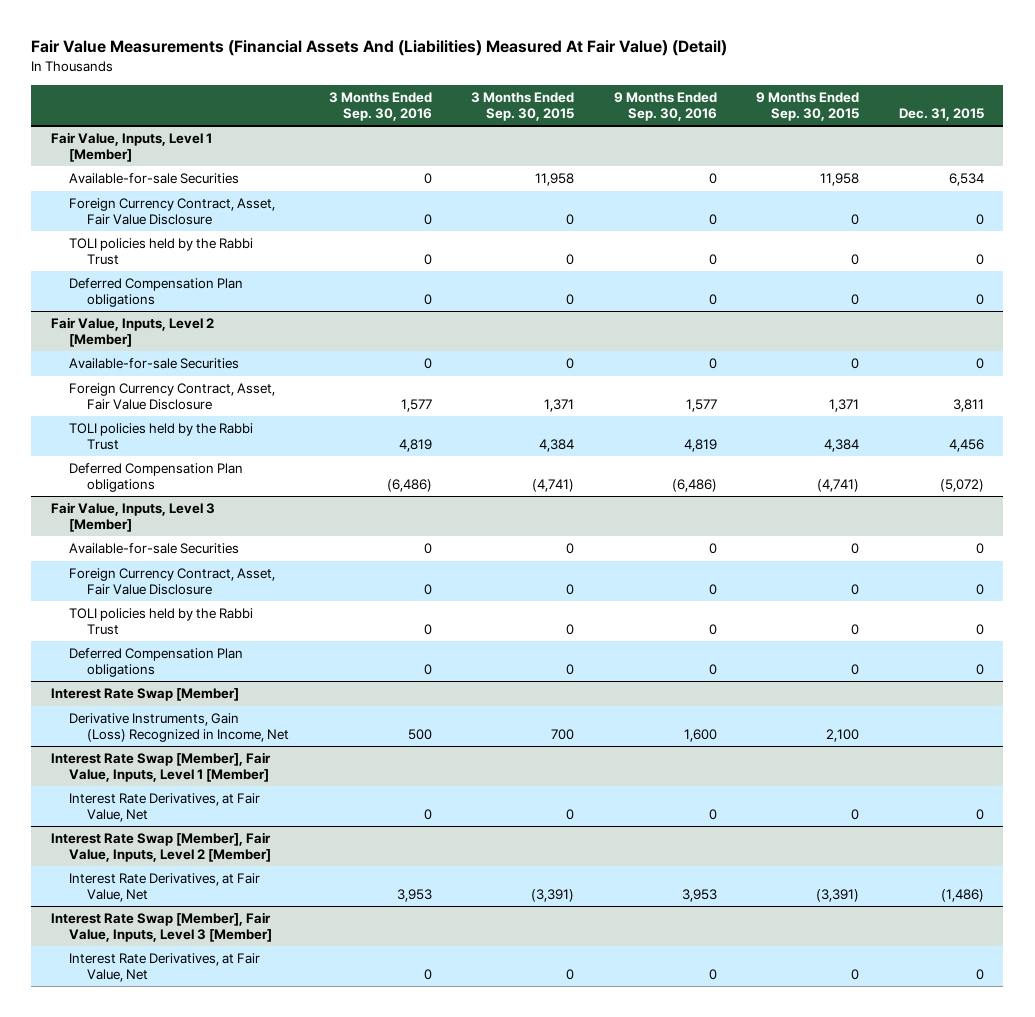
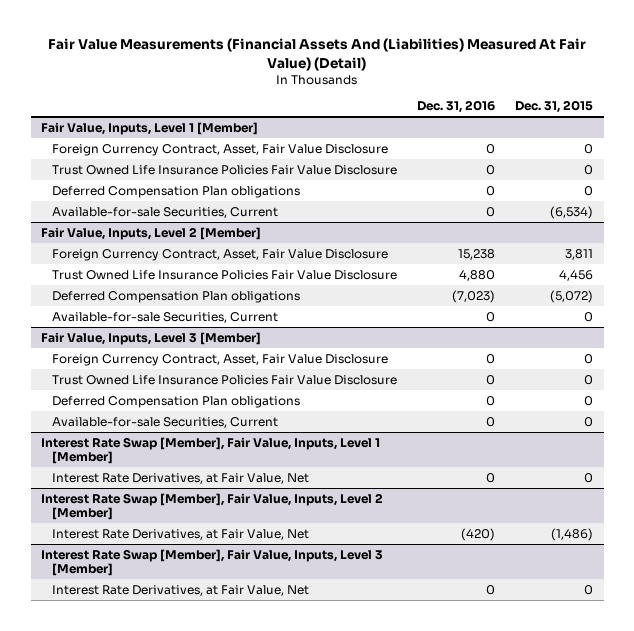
- | 3 Months Ended Sep. 30, 2016 | 3 Months Ended Sep. 30, 2015 | 9 Months Ended Sep. 30, 2016 | 9 Months Ended Sep. 30, 2015 | Dec. 31, 2015
+ | Dec. 31, 2016 | Dec. 31, 2015
@ Fair Value, Inputs, Level 1 [Member]
- Available-for-sale Securities | 0 | 11,958 | 0 | 11,958 | 6,534
- TOLI policies held by the Rabbi Trust | 0 | 0 | 0 | 0 | 0
+ Trust Owned Life Insurance Policies Fair Value Disclosure | 0 | 0
+ Available-for-sale Securities, Current | 0 | (6,534)
@ Fair Value, Inputs, Level 2 [Member]
- Available-for-sale Securities | 0 | 0 | 0 | 0 | 0
- TOLI policies held by the Rabbi Trust | 4,819 | 4,384 | 4,819 | 4,384 | 4,456
+ Trust Owned Life Insurance Policies Fair Value Disclosure | 4,880 | 4,456
+ Available-for-sale Securities, Current | 0 | 0
@ Fair Value, Inputs, Level 3 [Member]
- Available-for-sale Securities | 0 | 0 | 0 | 0 | 0
- TOLI policies held by the Rabbi Trust | 0 | 0 | 0 | 0 | 0
+ Trust Owned Life Insurance Policies Fair Value Disclosure | 0 | 0
- Interest Rate Swap [Member]
- Derivative Instruments, Gain (Loss) Recognized in Income, Net | 500 | 700 | 1,600 | 2,100 |
@ Fair Value, Inputs, Level 3 [Member]
+ Available-for-sale Securities, Current | 0 | 0

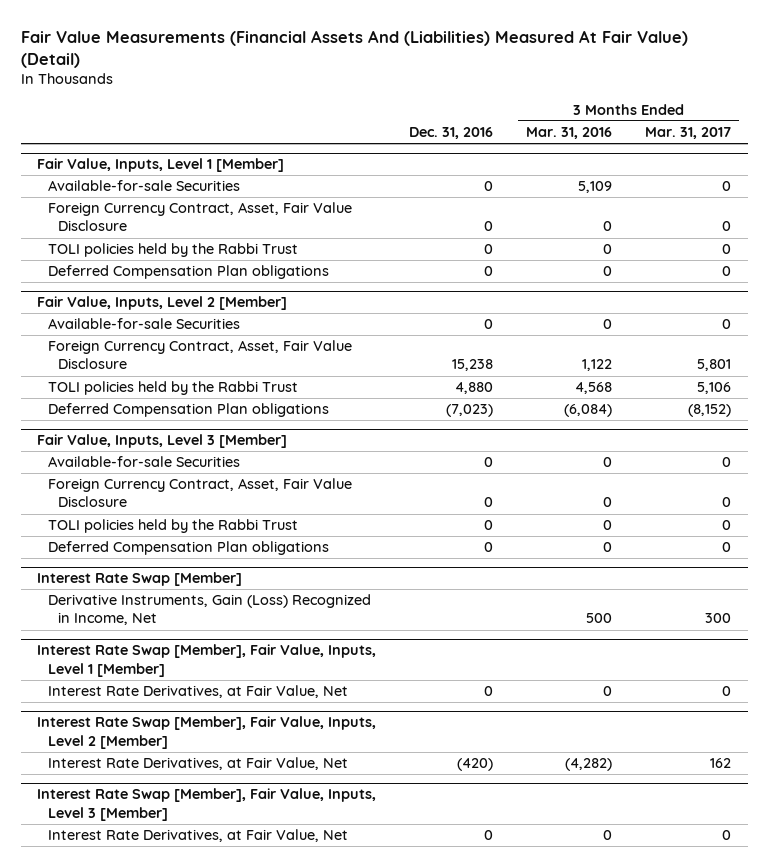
- | Dec. 31, 2016 | Dec. 31, 2015
+ | Dec. 31, 2016 | 3 Months Ended Mar. 31, 2016 | 3 Months Ended Mar. 31, 2017
@ Fair Value, Inputs, Level 1 [Member]
+ Available-for-sale Securities | 0 | 5,109 | 0
- Trust Owned Life Insurance Policies Fair Value Disclosure | 0 | 0
+ TOLI policies held by the Rabbi Trust | 0 | 0 | 0
- Available-for-sale Securities, Current | 0 | (6,534)
@ Fair Value, Inputs, Level 2 [Member]
+ Available-for-sale Securities | 0 | 0 | 0
- Trust Owned Life Insurance Policies Fair Value Disclosure | 4,880 | 4,456
+ TOLI policies held by the Rabbi Trust | 4,880 | 4,568 | 5,106
- Available-for-sale Securities, Current | 0 | 0
@ Fair Value, Inputs, Level 3 [Member]
+ Available-for-sale Securities | 0 | 0 | 0
- Trust Owned Life Insurance Policies Fair Value Disclosure | 0 | 0
+ TOLI policies held by the Rabbi Trust | 0 | 0 | 0
- Available-for-sale Securities, Current | 0 | 0
+ Interest Rate Swap [Member]
+ Derivative Instruments, Gain (Loss) Recognized in Income, Net | | 500 | 300

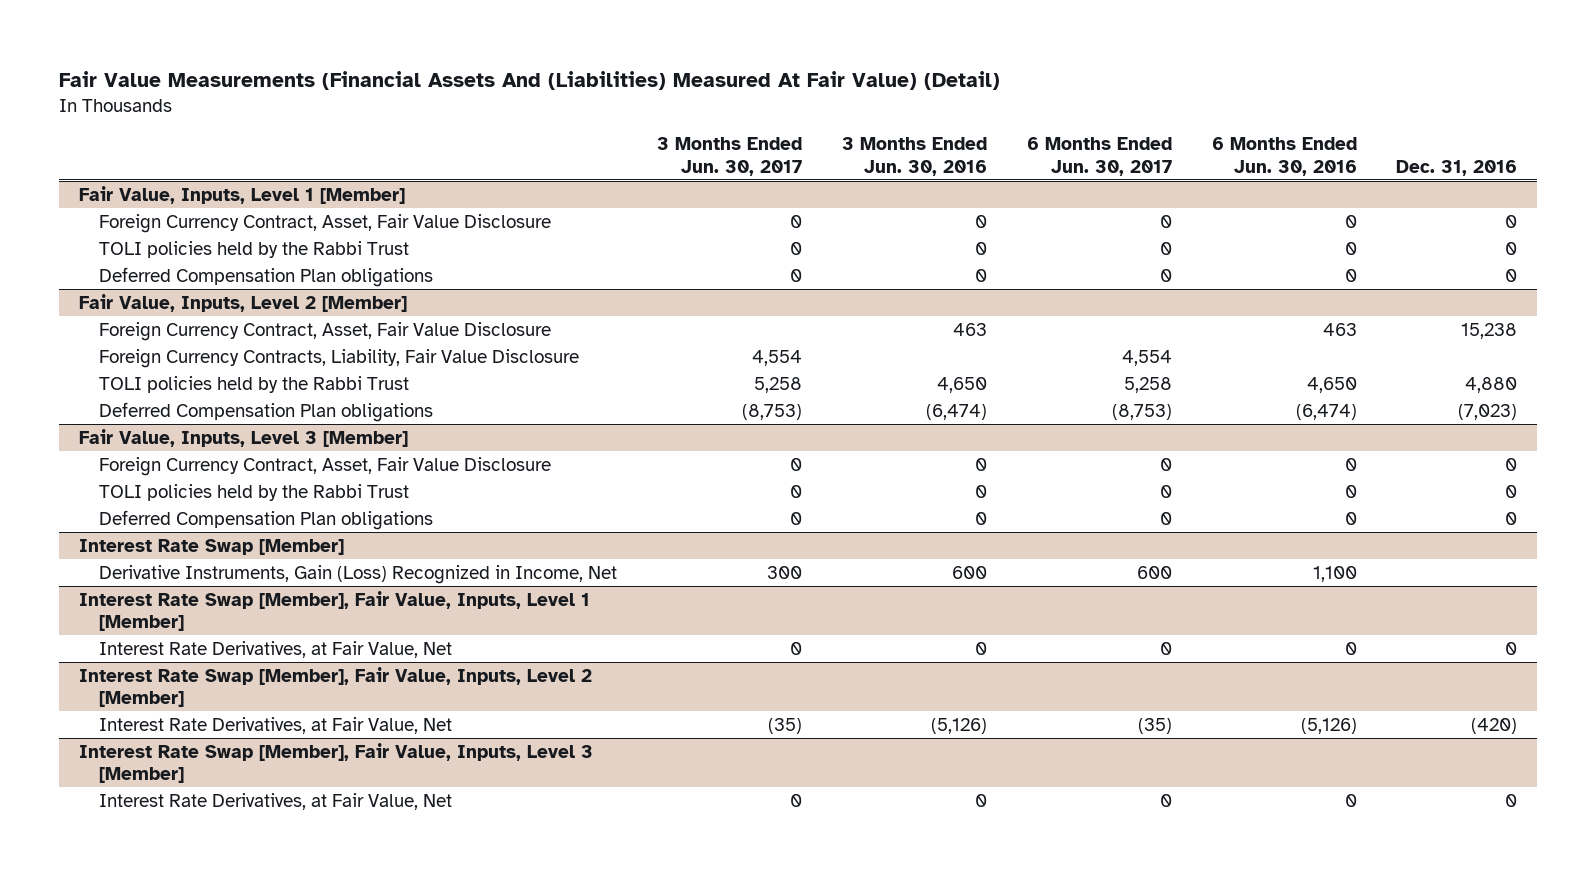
- | Dec. 31, 2016 | 3 Months Ended Mar. 31, 2016 | 3 Months Ended Mar. 31, 2017
+ | 3 Months Ended Jun. 30, 2017 | 3 Months Ended Jun. 30, 2016 | 6 Months Ended Jun. 30, 2017 | 6 Months Ended Jun. 30, 2016 | Dec. 31, 2016
@ Fair Value, Inputs, Level 1 [Member]
- Available-for-sale Securities | 0 | 5,109 | 0
@ Fair Value, Inputs, Level 2 [Member]
- Available-for-sale Securities | 0 | 0 | 0
+ Foreign Currency Contracts, Liability, Fair Value Disclosure | 4,554 | | 4,554 | |
@ Fair Value, Inputs, Level 3 [Member]
- Available-for-sale Securities | 0 | 0 | 0

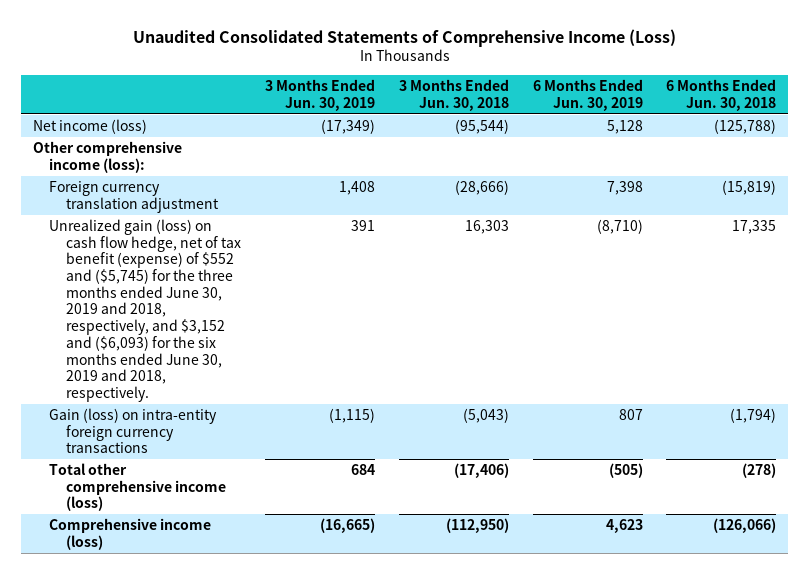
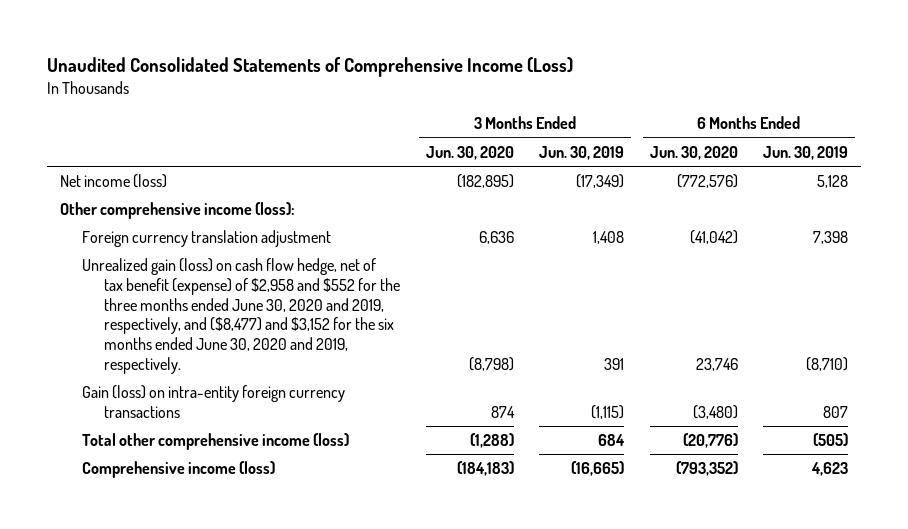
- | 3 Months Ended Jun. 30, 2019 | 3 Months Ended Jun. 30, 2018 | 6 Months Ended Jun. 30, 2019 | 6 Months Ended Jun. 30, 2018
+ | 3 Months Ended Jun. 30, 2020 | 3 Months Ended Jun. 30, 2019 | 6 Months Ended Jun. 30, 2020 | 6 Months Ended Jun. 30, 2019
- Unrealized gain (loss) on cash flow hedge, net of tax benefit (expense) of $552 and ($5,745) for the three months ended June 30, 2019 and 2018, respectively, and $3,152 and ($6,093) for the six months ended June 30, 2019 and 2018, respectively. | 391 | 16,303 | (8,710) | 17,335
+ Unrealized gain (loss) on cash flow hedge, net of tax benefit (expense) of $2,958 and $552 for the three months ended June 30, 2020 and 2019, respectively, and ($8,477) and $3,152 for the six months ended June 30, 2020 and 2019, respectively. | (8,798) | 391 | 23,746 | (8,710)

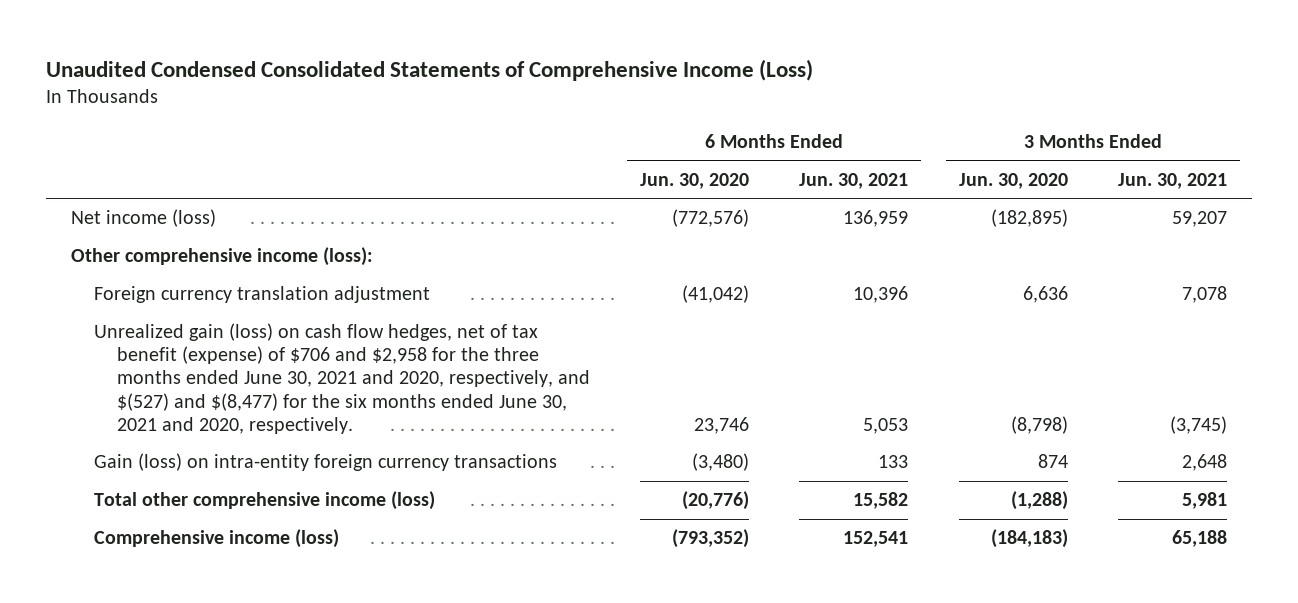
- Unaudited Consolidated Statements of Comprehensive Income (Loss)
+ Unaudited Condensed Consolidated Statements of Comprehensive Income (Loss)
- | 3 Months Ended Jun. 30, 2020 | 3 Months Ended Jun. 30, 2019 | 6 Months Ended Jun. 30, 2020 | 6 Months Ended Jun. 30, 2019
+ | 6 Months Ended Jun. 30, 2020 | 6 Months Ended Jun. 30, 2021 | 3 Months Ended Jun. 30, 2020 | 3 Months Ended Jun. 30, 2021
- Unrealized gain (loss) on cash flow hedge, net of tax benefit (expense) of $2,958 and $552 for the three months ended June 30, 2020 and 2019, respectively, and ($8,477) and $3,152 for the six months ended June 30, 2020 and 2019, respectively. | (8,798) | 391 | 23,746 | (8,710)
+ Unrealized gain (loss) on cash flow hedges, net of tax benefit (expense) of $706 and $2,958 for the three months ended June 30, 2021 and 2020, respectively, and $(527) and $(8,477) for the six months ended June 30, 2021 and 2020, respectively. | 23,746 | 5,053 | (8,798) | (3,745)

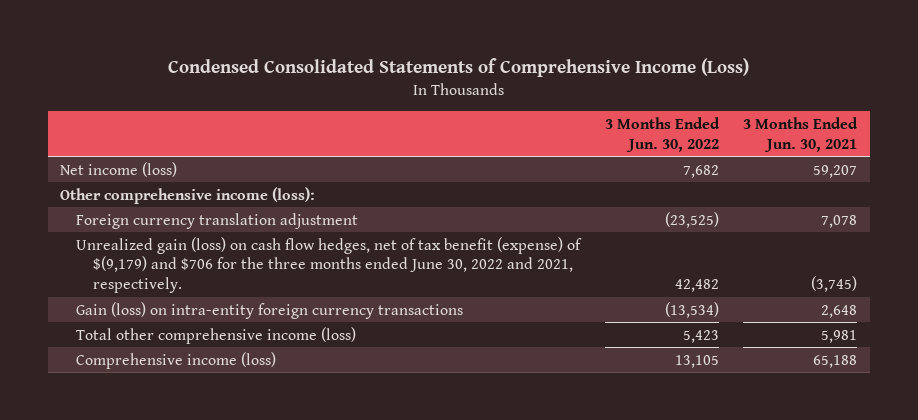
- Unaudited Condensed Consolidated Statements of Comprehensive Income (Loss)
+ Condensed Consolidated Statements of Comprehensive Income (Loss)
- | 6 Months Ended Jun. 30, 2020 | 6 Months Ended Jun. 30, 2021 | 3 Months Ended Jun. 30, 2020 | 3 Months Ended Jun. 30, 2021
+ | 3 Months Ended Jun. 30, 2022 | 3 Months Ended Jun. 30, 2021
- Unrealized gain (loss) on cash flow hedges, net of tax benefit (expense) of $706 and $2,958 for the three months ended June 30, 2021 and 2020, respectively, and $(527) and $(8,477) for the six months ended June 30, 2021 and 2020, respectively. | 23,746 | 5,053 | (8,798) | (3,745)
+ Unrealized gain (loss) on cash flow hedges, net of tax benefit (expense) of $(9,179) and $706 for the three months ended June 30, 2022 and 2021, respectively. | 42,482 | (3,745)

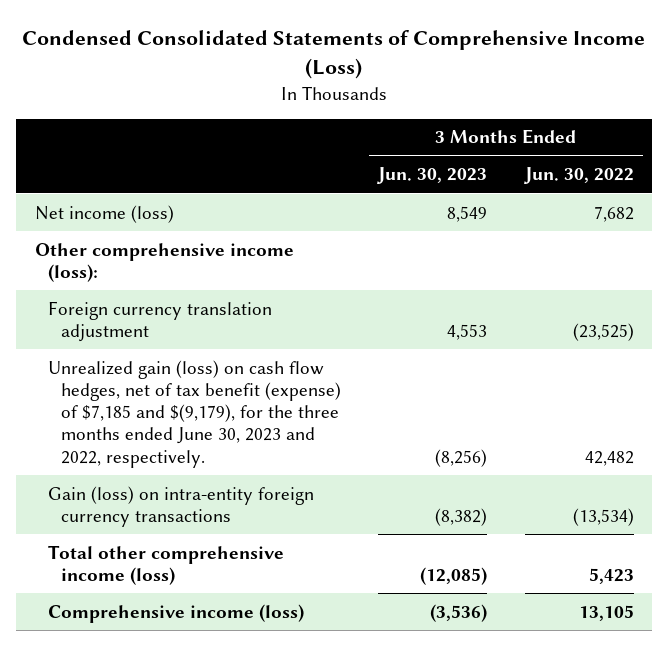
- | 3 Months Ended Jun. 30, 2022 | 3 Months Ended Jun. 30, 2021
+ | 3 Months Ended Jun. 30, 2023 | 3 Months Ended Jun. 30, 2022
- Unrealized gain (loss) on cash flow hedges, net of tax benefit (expense) of $(9,179) and $706 for the three months ended June 30, 2022 and 2021, respectively. | 42,482 | (3,745)
+ Unrealized gain (loss) on cash flow hedges, net of tax benefit (expense) of $7,185 and $(9,179), for the three months ended June 30, 2023 and 2022, respectively. | (8,256) | 42,482

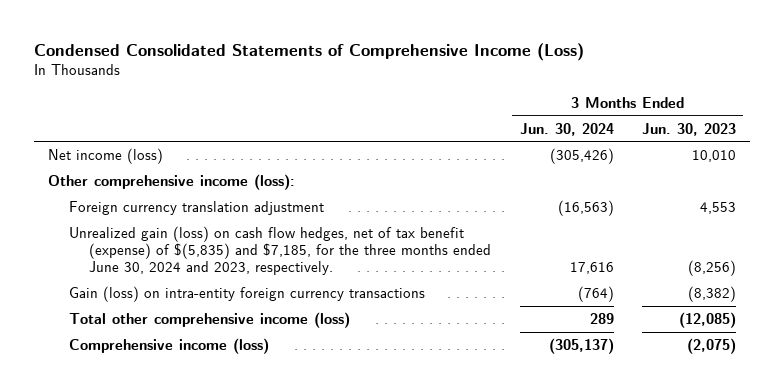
- | 3 Months Ended Jun. 30, 2023 | 3 Months Ended Jun. 30, 2022
+ | 3 Months Ended Jun. 30, 2024 | 3 Months Ended Jun. 30, 2023
- Net income (loss) | 8,549 | 7,682
+ Net income (loss) | (305,426) | 10,010
- Unrealized gain (loss) on cash flow hedges, net of tax benefit (expense) of $7,185 and $(9,179), for the three months ended June 30, 2023 and 2022, respectively. | (8,256) | 42,482
+ Unrealized gain (loss) on cash flow hedges, net of tax benefit (expense) of $(5,835) and $7,185, for the three months ended June 30, 2024 and 2023, respectively. | 17,616 | (8,256)
- Comprehensive income (loss) | (3,536) | 13,105
+ Comprehensive income (loss) | (305,137) | (2,075)

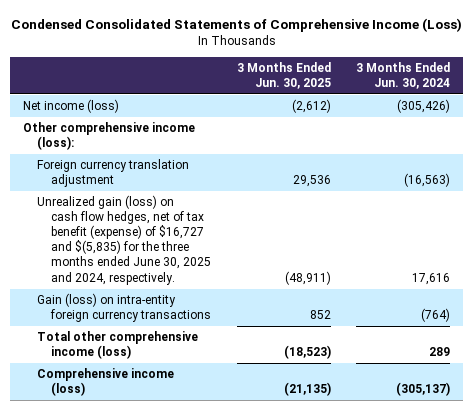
- | 3 Months Ended Jun. 30, 2024 | 3 Months Ended Jun. 30, 2023
+ | 3 Months Ended Jun. 30, 2025 | 3 Months Ended Jun. 30, 2024
- Unrealized gain (loss) on cash flow hedges, net of tax benefit (expense) of $(5,835) and $7,185, for the three months ended June 30, 2024 and 2023, respectively. | 17,616 | (8,256)
+ Unrealized gain (loss) on cash flow hedges, net of tax benefit (expense) of $16,727 and $(5,835) for the three months ended June 30, 2025 and 2024, respectively. | (48,911) | 17,616

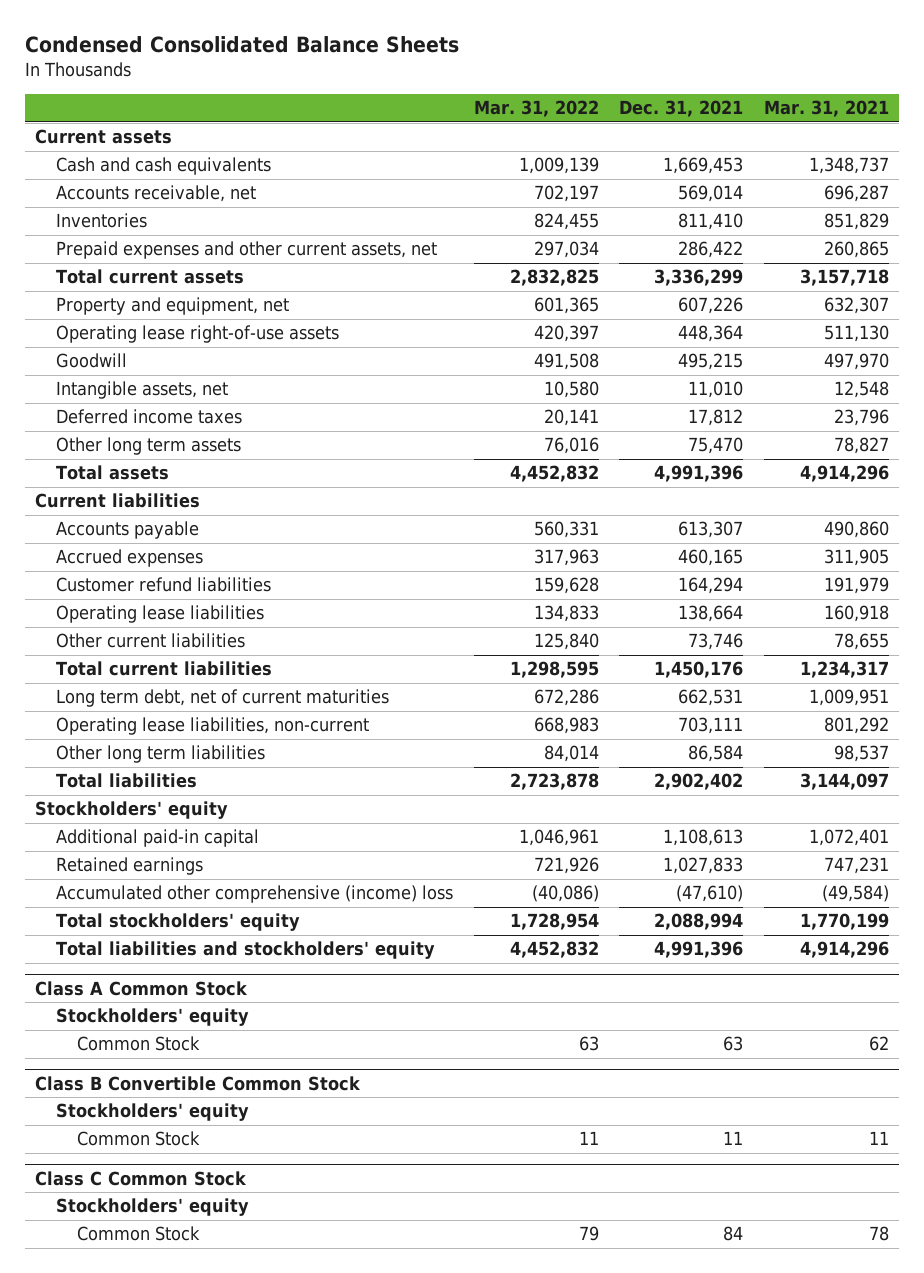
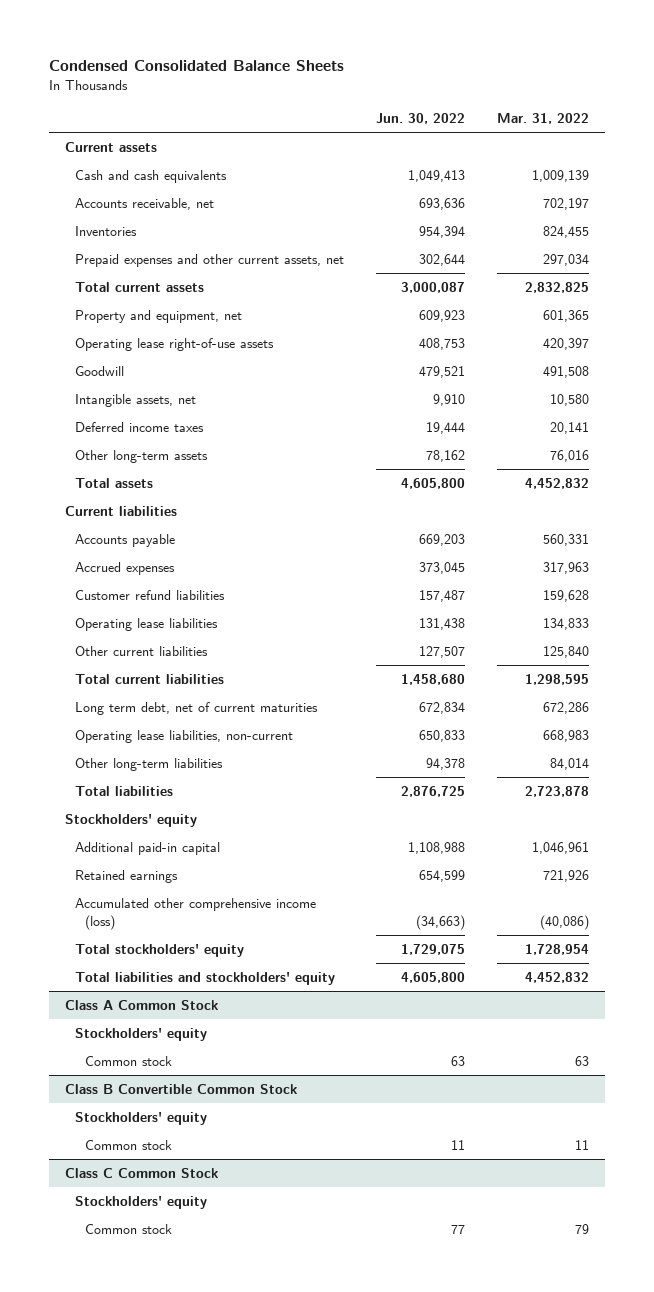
- | Mar. 31, 2022 | Dec. 31, 2021 | Mar. 31, 2021
+ | Jun. 30, 2022 | Mar. 31, 2022
- Other long term assets | 76,016 | 75,470 | 78,827
+ Other long-term assets | 78,162 | 76,016
- Other long term liabilities | 84,014 | 86,584 | 98,537
+ Other long-term liabilities | 94,378 | 84,014
- Accumulated other comprehensive (income) loss | (40,086) | (47,610) | (49,584)
+ Accumulated other comprehensive income (loss) | (34,663) | (40,086)
@ Class A Common Stock
- Common Stock | 63 | 63 | 62
+ Common stock | 63 | 63
@ Class B Convertible Common Stock
- Common Stock | 11 | 11 | 11
+ Common stock | 11 | 11
@ Class C Common Stock
- Common Stock | 79 | 84 | 78
+ Common stock | 77 | 79

